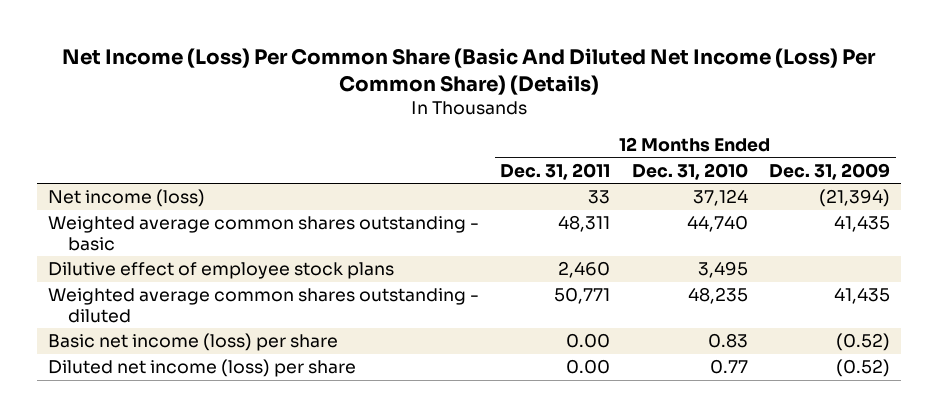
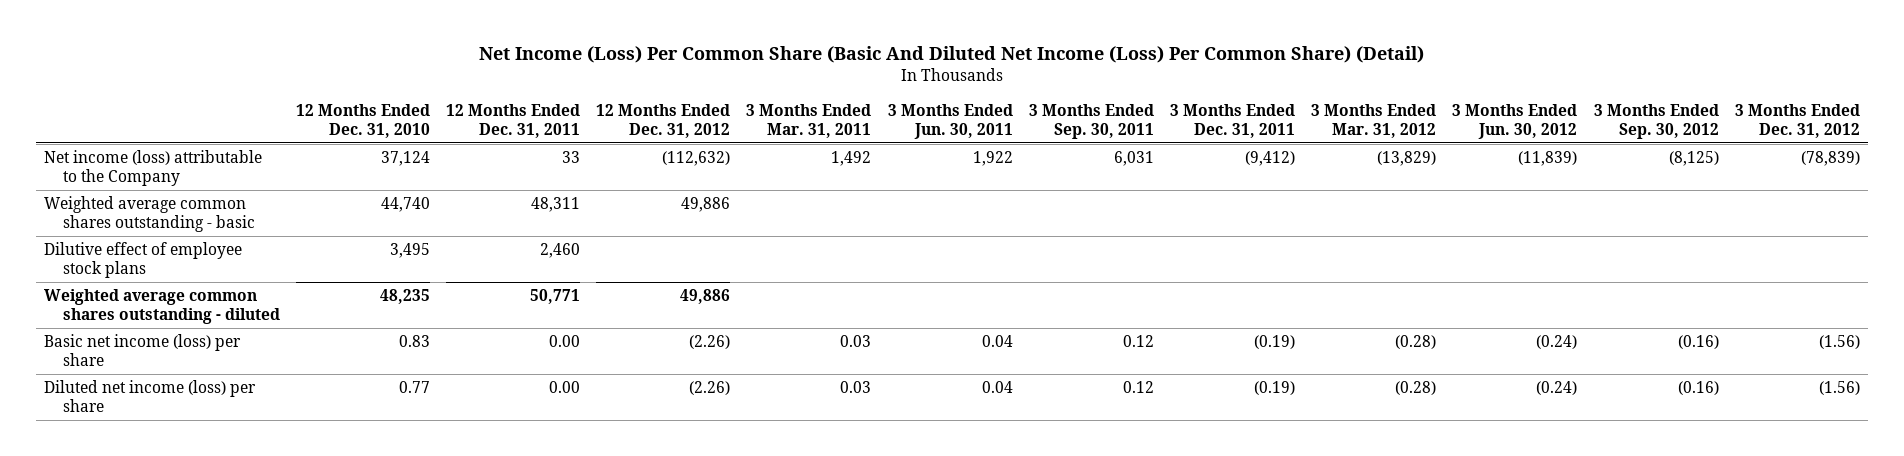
- Net Income (Loss) Per Common Share (Basic And Diluted Net Income (Loss) Per Common Share) (Details)
+ Net Income (Loss) Per Common Share (Basic And Diluted Net Income (Loss) Per Common Share) (Detail)
- | 12 Months Ended Dec. 31, 2011 | 12 Months Ended Dec. 31, 2010 | 12 Months Ended Dec. 31, 2009
+ | 12 Months Ended Dec. 31, 2010 | 12 Months Ended Dec. 31, 2011 | 12 Months Ended Dec. 31, 2012 | 3 Months Ended Mar. 31, 2011 | 3 Months Ended Jun. 30, 2011 | 3 Months Ended Sep. 30, 2011 | 3 Months Ended Dec. 31, 2011 | 3 Months Ended Mar. 31, 2012 | 3 Months Ended Jun. 30, 2012 | 3 Months Ended Sep. 30, 2012 | 3 Months Ended Dec. 31, 2012
- Net income (loss) | 33 | 37,124 | (21,394)
+ Net income (loss) attributable to the Company | 37,124 | 33 | (112,632) | 1,492 | 1,922 | 6,031 | (9,412) | (13,829) | (11,839) | (8,125) | (78,839)

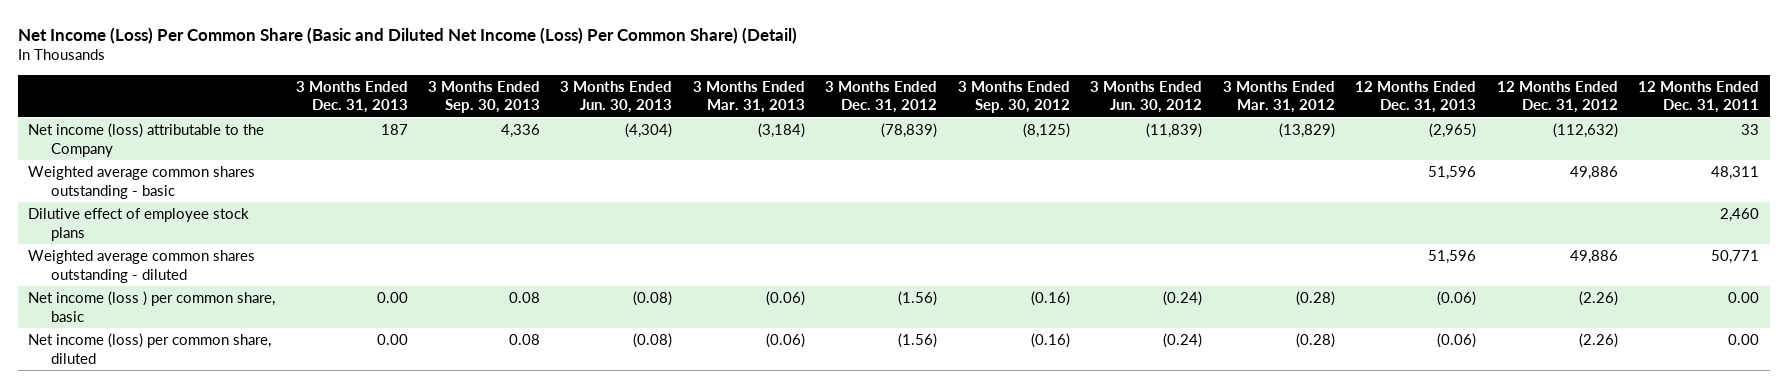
- Net Income (Loss) Per Common Share (Basic And Diluted Net Income (Loss) Per Common Share) (Detail)
+ Net Income (Loss) Per Common Share (Basic and Diluted Net Income (Loss) Per Common Share) (Detail)
- | 12 Months Ended Dec. 31, 2010 | 12 Months Ended Dec. 31, 2011 | 12 Months Ended Dec. 31, 2012 | 3 Months Ended Mar. 31, 2011 | 3 Months Ended Jun. 30, 2011 | 3 Months Ended Sep. 30, 2011 | 3 Months Ended Dec. 31, 2011 | 3 Months Ended Mar. 31, 2012 | 3 Months Ended Jun. 30, 2012 | 3 Months Ended Sep. 30, 2012 | 3 Months Ended Dec. 31, 2012
+ | 3 Months Ended Dec. 31, 2013 | 3 Months Ended Sep. 30, 2013 | 3 Months Ended Jun. 30, 2013 | 3 Months Ended Mar. 31, 2013 | 3 Months Ended Dec. 31, 2012 | 3 Months Ended Sep. 30, 2012 | 3 Months Ended Jun. 30, 2012 | 3 Months Ended Mar. 31, 2012 | 12 Months Ended Dec. 31, 2013 | 12 Months Ended Dec. 31, 2012 | 12 Months Ended Dec. 31, 2011
- Basic net income (loss) per share | 0.83 | 0.00 | (2.26) | 0.03 | 0.04 | 0.12 | (0.19) | (0.28) | (0.24) | (0.16) | (1.56)
- Diluted net income (loss) per share | 0.77 | 0.00 | (2.26) | 0.03 | 0.04 | 0.12 | (0.19) | (0.28) | (0.24) | (0.16) | (1.56)
+ Net income (loss ) per common share, basic | 0.00 | 0.08 | (0.08) | (0.06) | (1.56) | (0.16) | (0.24) | (0.28) | (0.06) | (2.26) | 0.00
+ Net income (loss) per common share, diluted | 0.00 | 0.08 | (0.08) | (0.06) | (1.56) | (0.16) | (0.24) | (0.28) | (0.06) | (2.26) | 0.00

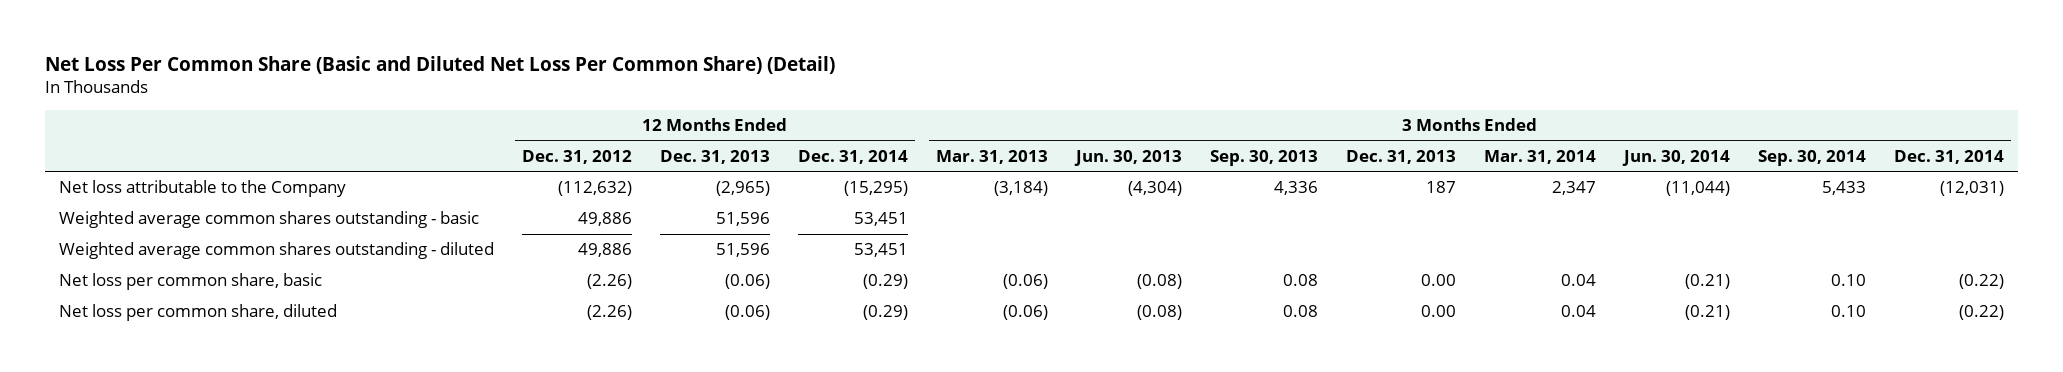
- Net Income (Loss) Per Common Share (Basic and Diluted Net Income (Loss) Per Common Share) (Detail)
+ Net Loss Per Common Share (Basic and Diluted Net Loss Per Common Share) (Detail)
- | 3 Months Ended Dec. 31, 2013 | 3 Months Ended Sep. 30, 2013 | 3 Months Ended Jun. 30, 2013 | 3 Months Ended Mar. 31, 2013 | 3 Months Ended Dec. 31, 2012 | 3 Months Ended Sep. 30, 2012 | 3 Months Ended Jun. 30, 2012 | 3 Months Ended Mar. 31, 2012 | 12 Months Ended Dec. 31, 2013 | 12 Months Ended Dec. 31, 2012 | 12 Months Ended Dec. 31, 2011
+ | 12 Months Ended Dec. 31, 2012 | 12 Months Ended Dec. 31, 2013 | 12 Months Ended Dec. 31, 2014 | 3 Months Ended Mar. 31, 2013 | 3 Months Ended Jun. 30, 2013 | 3 Months Ended Sep. 30, 2013 | 3 Months Ended Dec. 31, 2013 | 3 Months Ended Mar. 31, 2014 | 3 Months Ended Jun. 30, 2014 | 3 Months Ended Sep. 30, 2014 | 3 Months Ended Dec. 31, 2014
- Net income (loss) attributable to the Company | 187 | 4,336 | (4,304) | (3,184) | (78,839) | (8,125) | (11,839) | (13,829) | (2,965) | (112,632) | 33
+ Net loss attributable to the Company | (112,632) | (2,965) | (15,295) | (3,184) | (4,304) | 4,336 | 187 | 2,347 | (11,044) | 5,433 | (12,031)
- Dilutive effect of employee stock plans | | | | | | | | | | | 2,460
- Net income (loss ) per common share, basic | 0.00 | 0.08 | (0.08) | (0.06) | (1.56) | (0.16) | (0.24) | (0.28) | (0.06) | (2.26) | 0.00
- Net income (loss) per common share, diluted | 0.00 | 0.08 | (0.08) | (0.06) | (1.56) | (0.16) | (0.24) | (0.28) | (0.06) | (2.26) | 0.00
+ Net loss per common share, basic | (2.26) | (0.06) | (0.29) | (0.06) | (0.08) | 0.08 | 0.00 | 0.04 | (0.21) | 0.10 | (0.22)
+ Net loss per common share, diluted | (2.26) | (0.06) | (0.29) | (0.06) | (0.08) | 0.08 | 0.00 | 0.04 | (0.21) | 0.10 | (0.22)

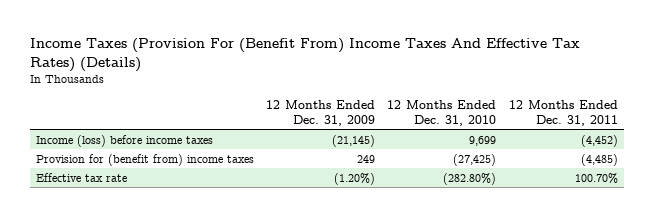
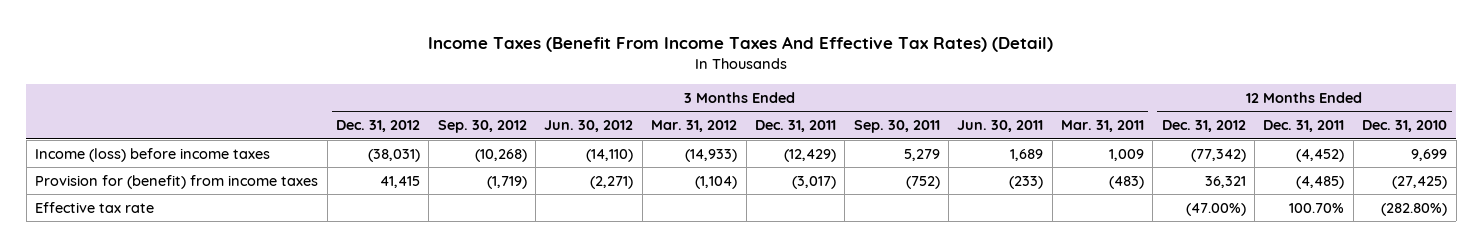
- Income Taxes (Provision For (Benefit From) Income Taxes And Effective Tax Rates) (Details)
+ Income Taxes (Benefit From Income Taxes And Effective Tax Rates) (Detail)
- | 12 Months Ended Dec. 31, 2009 | 12 Months Ended Dec. 31, 2010 | 12 Months Ended Dec. 31, 2011
+ | 3 Months Ended Dec. 31, 2012 | 3 Months Ended Sep. 30, 2012 | 3 Months Ended Jun. 30, 2012 | 3 Months Ended Mar. 31, 2012 | 3 Months Ended Dec. 31, 2011 | 3 Months Ended Sep. 30, 2011 | 3 Months Ended Jun. 30, 2011 | 3 Months Ended Mar. 31, 2011 | 12 Months Ended Dec. 31, 2012 | 12 Months Ended Dec. 31, 2011 | 12 Months Ended Dec. 31, 2010
- Provision for (benefit from) income taxes | 249 | (27,425) | (4,485)
+ Provision for (benefit) from income taxes | 41,415 | (1,719) | (2,271) | (1,104) | (3,017) | (752) | (233) | (483) | 36,321 | (4,485) | (27,425)

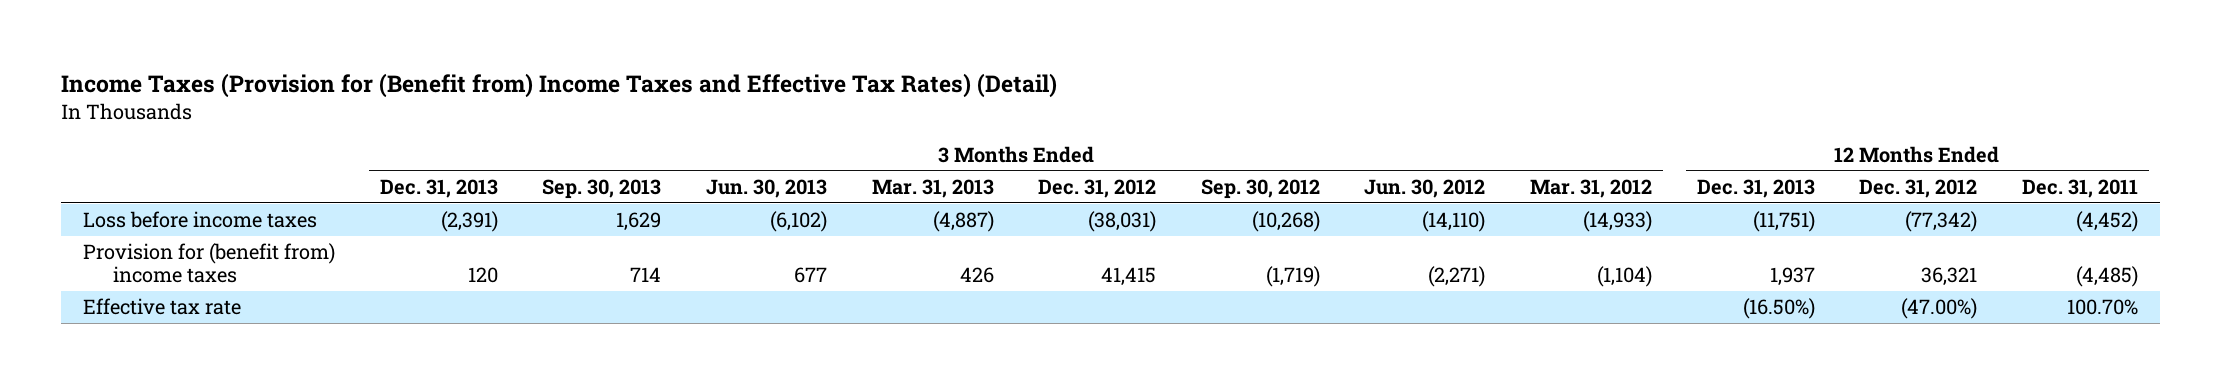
- Income Taxes (Benefit From Income Taxes And Effective Tax Rates) (Detail)
+ Income Taxes (Provision for (Benefit from) Income Taxes and Effective Tax Rates) (Detail)
- | 3 Months Ended Dec. 31, 2012 | 3 Months Ended Sep. 30, 2012 | 3 Months Ended Jun. 30, 2012 | 3 Months Ended Mar. 31, 2012 | 3 Months Ended Dec. 31, 2011 | 3 Months Ended Sep. 30, 2011 | 3 Months Ended Jun. 30, 2011 | 3 Months Ended Mar. 31, 2011 | 12 Months Ended Dec. 31, 2012 | 12 Months Ended Dec. 31, 2011 | 12 Months Ended Dec. 31, 2010
+ | 3 Months Ended Dec. 31, 2013 | 3 Months Ended Sep. 30, 2013 | 3 Months Ended Jun. 30, 2013 | 3 Months Ended Mar. 31, 2013 | 3 Months Ended Dec. 31, 2012 | 3 Months Ended Sep. 30, 2012 | 3 Months Ended Jun. 30, 2012 | 3 Months Ended Mar. 31, 2012 | 12 Months Ended Dec. 31, 2013 | 12 Months Ended Dec. 31, 2012 | 12 Months Ended Dec. 31, 2011
- Income (loss) before income taxes | (38,031) | (10,268) | (14,110) | (14,933) | (12,429) | 5,279 | 1,689 | 1,009 | (77,342) | (4,452) | 9,699
- Provision for (benefit) from income taxes | 41,415 | (1,719) | (2,271) | (1,104) | (3,017) | (752) | (233) | (483) | 36,321 | (4,485) | (27,425)
+ Loss before income taxes | (2,391) | 1,629 | (6,102) | (4,887) | (38,031) | (10,268) | (14,110) | (14,933) | (11,751) | (77,342) | (4,452)
+ Provision for (benefit from) income taxes | 120 | 714 | 677 | 426 | 41,415 | (1,719) | (2,271) | (1,104) | 1,937 | 36,321 | (4,485)

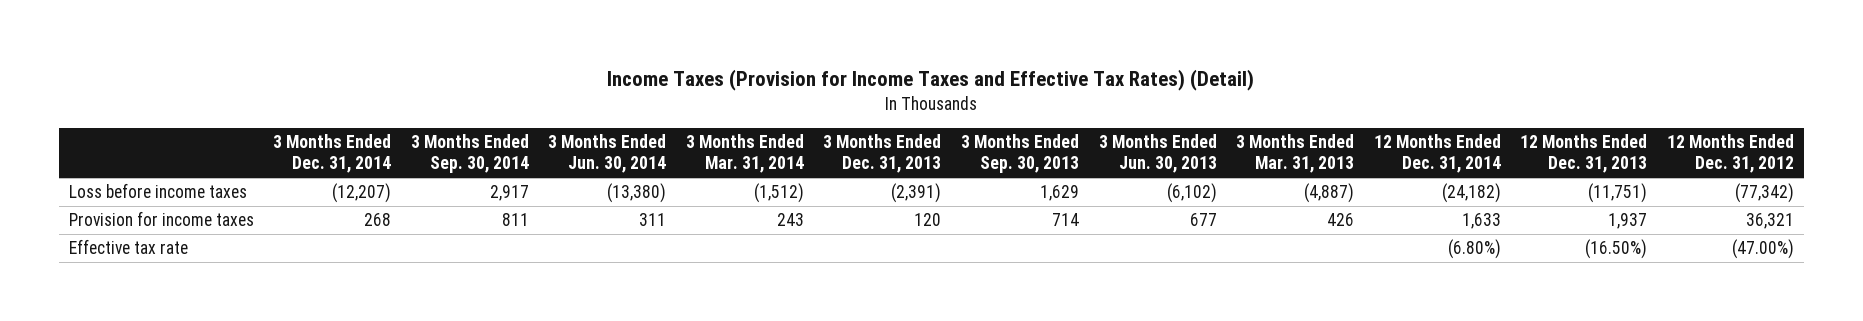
- Income Taxes (Provision for (Benefit from) Income Taxes and Effective Tax Rates) (Detail)
+ Income Taxes (Provision for Income Taxes and Effective Tax Rates) (Detail)
- | 3 Months Ended Dec. 31, 2013 | 3 Months Ended Sep. 30, 2013 | 3 Months Ended Jun. 30, 2013 | 3 Months Ended Mar. 31, 2013 | 3 Months Ended Dec. 31, 2012 | 3 Months Ended Sep. 30, 2012 | 3 Months Ended Jun. 30, 2012 | 3 Months Ended Mar. 31, 2012 | 12 Months Ended Dec. 31, 2013 | 12 Months Ended Dec. 31, 2012 | 12 Months Ended Dec. 31, 2011
+ | 3 Months Ended Dec. 31, 2014 | 3 Months Ended Sep. 30, 2014 | 3 Months Ended Jun. 30, 2014 | 3 Months Ended Mar. 31, 2014 | 3 Months Ended Dec. 31, 2013 | 3 Months Ended Sep. 30, 2013 | 3 Months Ended Jun. 30, 2013 | 3 Months Ended Mar. 31, 2013 | 12 Months Ended Dec. 31, 2014 | 12 Months Ended Dec. 31, 2013 | 12 Months Ended Dec. 31, 2012
- Provision for (benefit from) income taxes | 120 | 714 | 677 | 426 | 41,415 | (1,719) | (2,271) | (1,104) | 1,937 | 36,321 | (4,485)
+ Provision for income taxes | 268 | 811 | 311 | 243 | 120 | 714 | 677 | 426 | 1,633 | 1,937 | 36,321

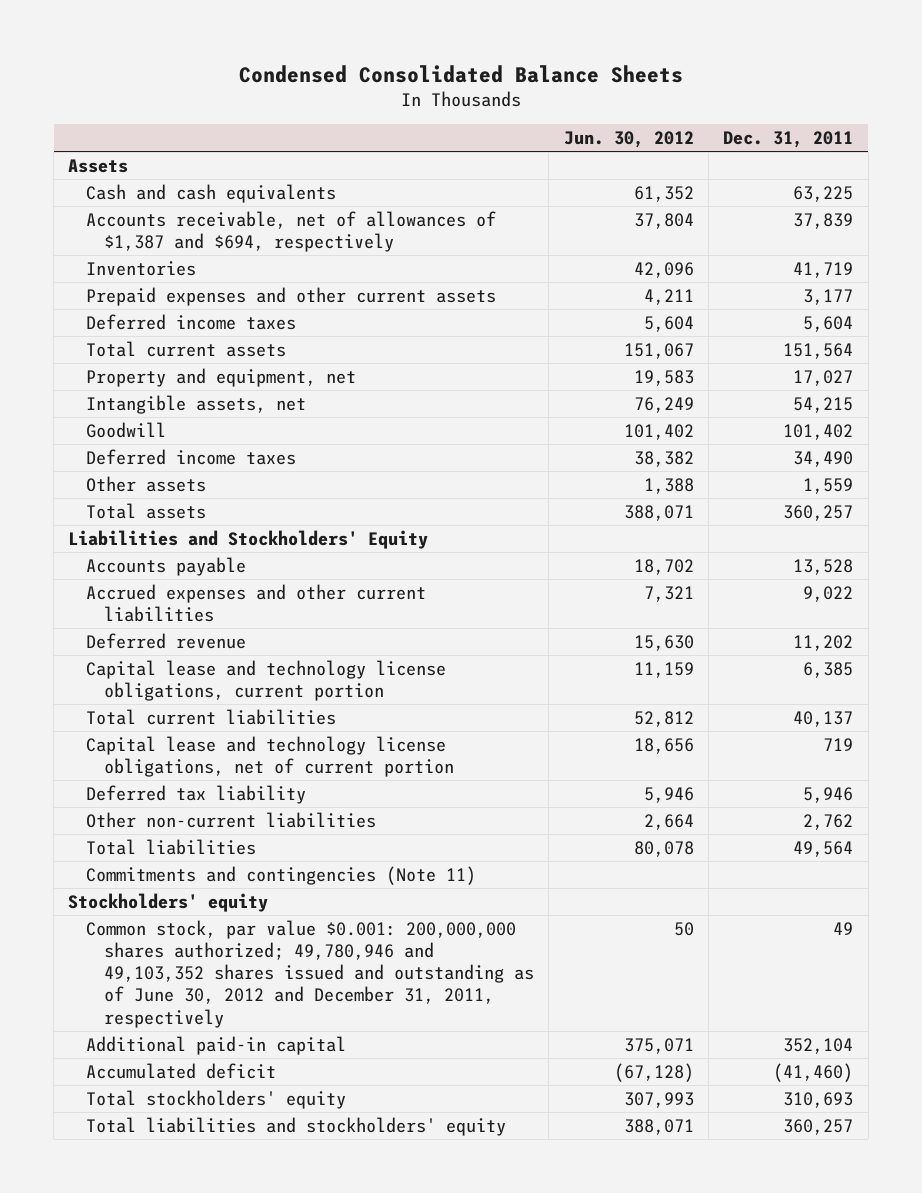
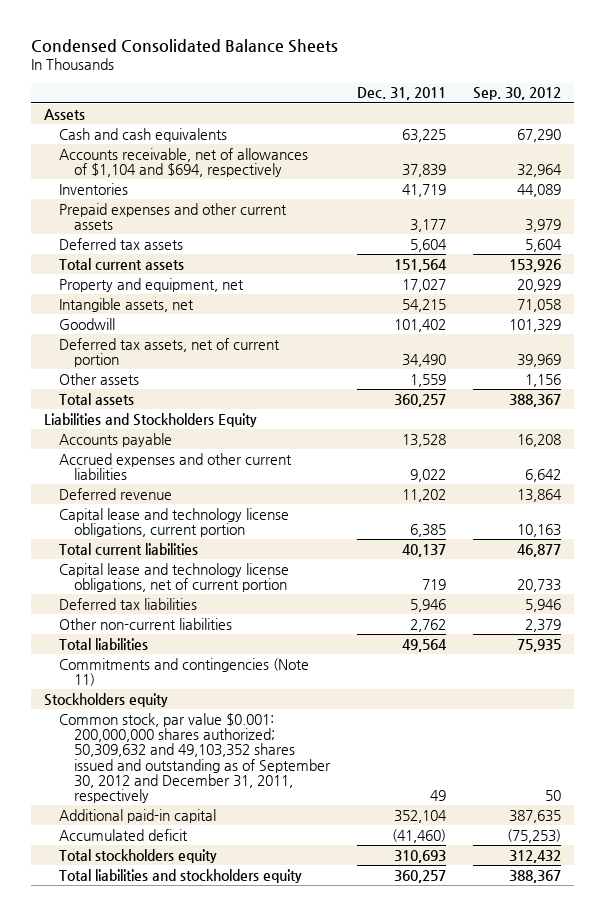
- | Jun. 30, 2012 | Dec. 31, 2011
+ | Dec. 31, 2011 | Sep. 30, 2012
- Accounts receivable, net of allowances of $1,387 and $694, respectively | 37,804 | 37,839
+ Accounts receivable, net of allowances of $1,104 and $694, respectively | 37,839 | 32,964
- Deferred income taxes | 5,604 | 5,604
+ Deferred tax assets | 5,604 | 5,604
- Deferred income taxes | 38,382 | 34,490
+ Deferred tax assets, net of current portion | 34,490 | 39,969
- Liabilities and Stockholders' Equity
+ Liabilities and Stockholders Equity
- Deferred tax liability | 5,946 | 5,946
+ Deferred tax liabilities | 5,946 | 5,946
- Stockholders' equity
- Common stock, par value $0.001: 200,000,000 shares authorized; 49,780,946 and 49,103,352 shares issued and outstanding as of June 30, 2012 and December 31, 2011, respectively | 50 | 49
+ Stockholders equity
+ Common stock, par value $0.001: 200,000,000 shares authorized; 50,309,632 and 49,103,352 shares issued and outstanding as of September 30, 2012 and December 31, 2011, respectively | 49 | 50
- Total stockholders' equity | 307,993 | 310,693
- Total liabilities and stockholders' equity | 388,071 | 360,257
+ Total stockholders equity | 310,693 | 312,432
+ Total liabilities and stockholders equity | 360,257 | 388,367

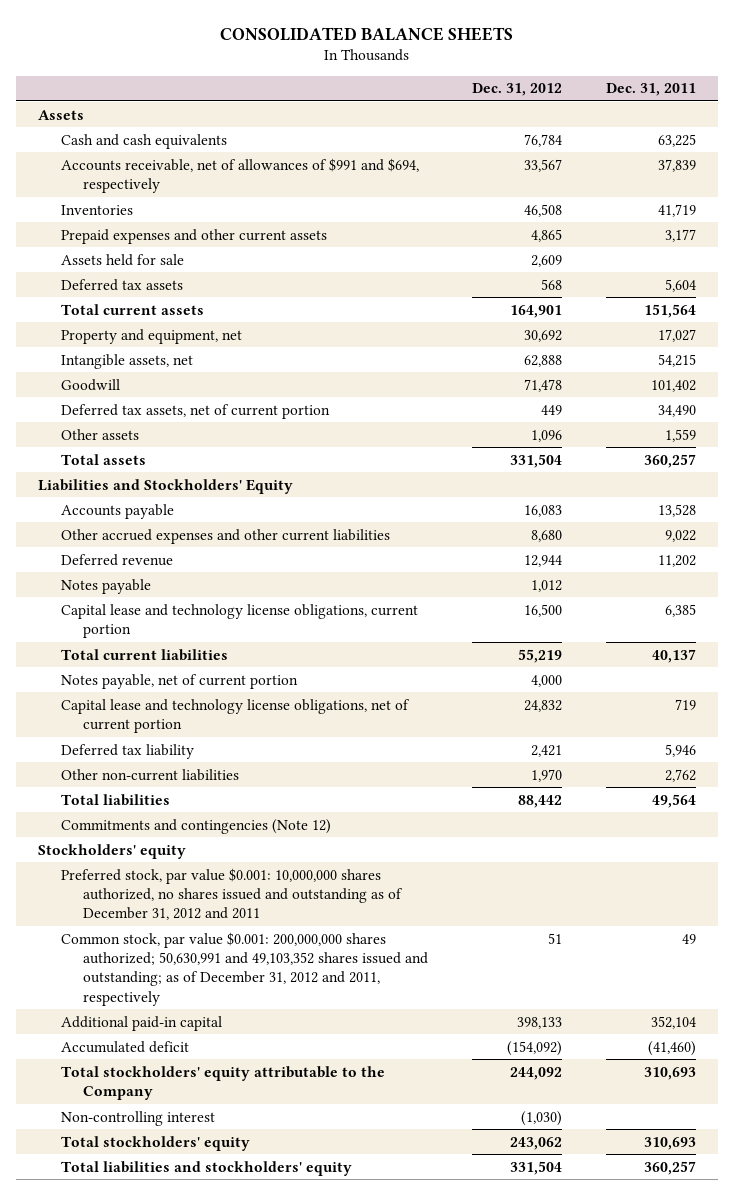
- Condensed Consolidated Balance Sheets
+ CONSOLIDATED BALANCE SHEETS
- | Dec. 31, 2011 | Sep. 30, 2012
+ | Dec. 31, 2012 | Dec. 31, 2011
- Accounts receivable, net of allowances of $1,104 and $694, respectively | 37,839 | 32,964
+ Accounts receivable, net of allowances of $991 and $694, respectively | 33,567 | 37,839
+ Assets held for sale | 2,609 |
- Liabilities and Stockholders Equity
+ Liabilities and Stockholders' Equity
- Accrued expenses and other current liabilities | 9,022 | 6,642
+ Other accrued expenses and other current liabilities | 8,680 | 9,022
+ Notes payable | 1,012 |
+ Notes payable, net of current portion | 4,000 |
- Deferred tax liabilities | 5,946 | 5,946
+ Deferred tax liability | 2,421 | 5,946
- Commitments and contingencies (Note 11)
- Stockholders equity
- Common stock, par value $0.001: 200,000,000 shares authorized; 50,309,632 and 49,103,352 shares issued and outstanding as of September 30, 2012 and December 31, 2011, respectively | 49 | 50
+ Commitments and contingencies (Note 12)
+ Stockholders' equity
+ Preferred stock, par value $0.001: 10,000,000 shares authorized, no shares issued and outstanding as of December 31, 2012 and 2011
+ Common stock, par value $0.001: 200,000,000 shares authorized; 50,630,991 and 49,103,352 shares issued and outstanding; as of December 31, 2012 and 2011, respectively | 51 | 49
- Total stockholders equity | 310,693 | 312,432
- Total liabilities and stockholders equity | 360,257 | 388,367
+ Total stockholders' equity attributable to the Company | 244,092 | 310,693
+ Non-controlling interest | (1,030) |
+ Total stockholders' equity | 243,062 | 310,693
+ Total liabilities and stockholders' equity | 331,504 | 360,257

